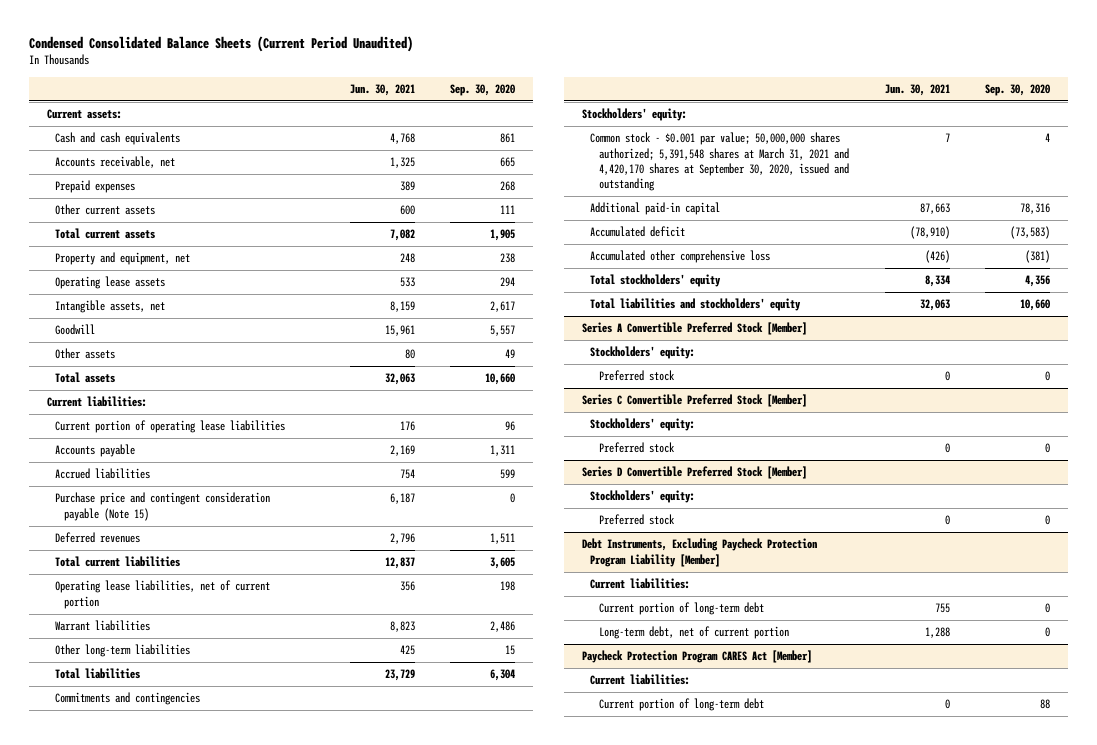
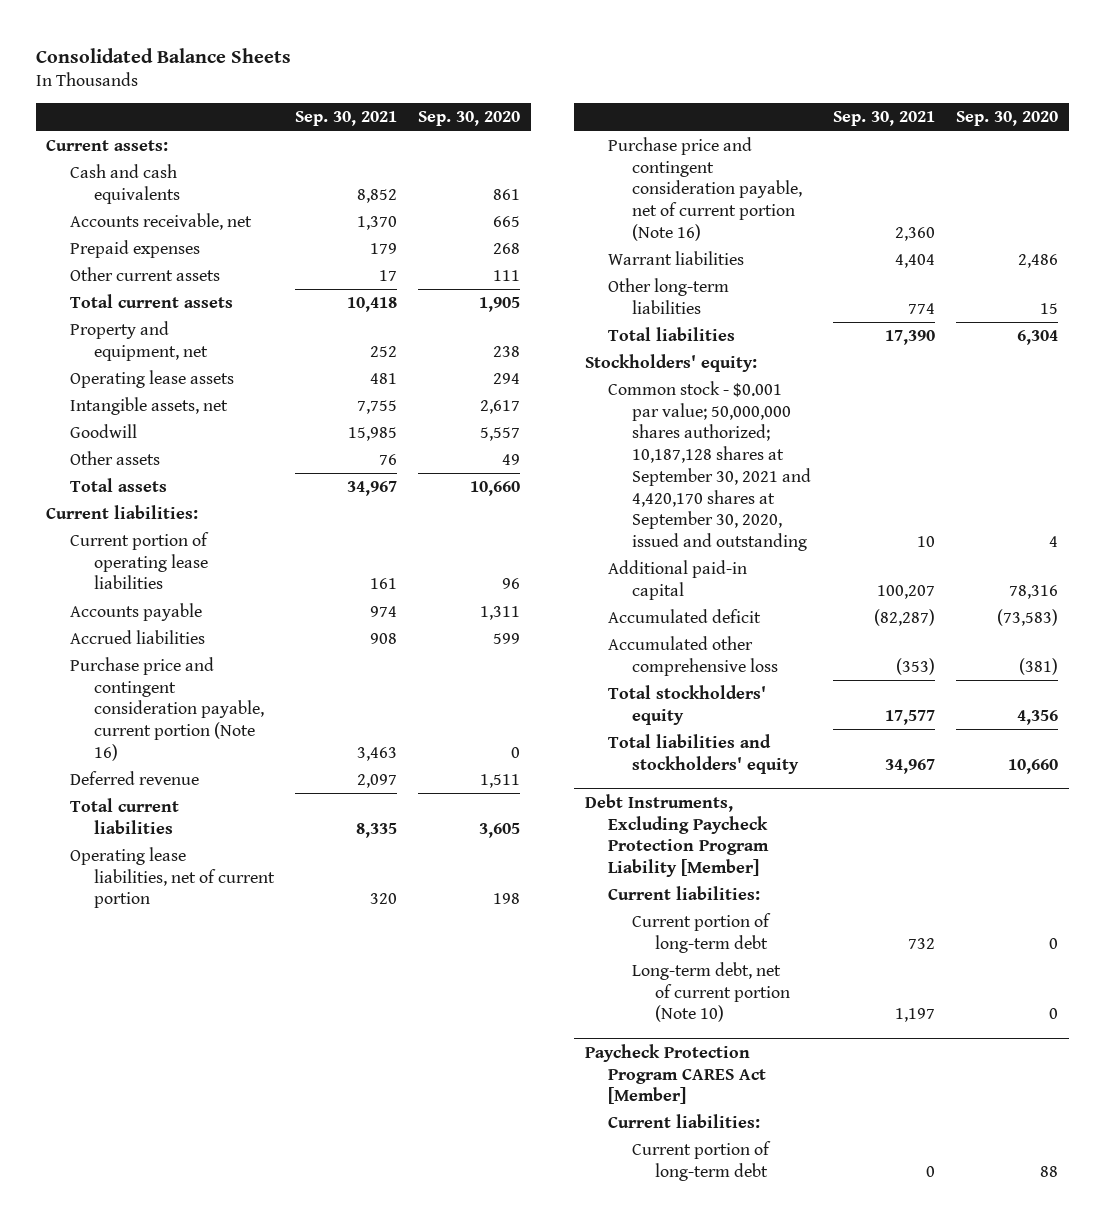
- Condensed Consolidated Balance Sheets (Current Period Unaudited)
+ Consolidated Balance Sheets
- | Jun. 30, 2021 | Sep. 30, 2020
+ | Sep. 30, 2021 | Sep. 30, 2020
- Purchase price and contingent consideration payable (Note 15) | 6,187 | 0
- Deferred revenues | 2,796 | 1,511
+ Purchase price and contingent consideration payable, current portion (Note 16) | 3,463 | 0
+ Deferred revenue | 2,097 | 1,511
+ Purchase price and contingent consideration payable, net of current portion (Note 16) | 2,360 |
- Commitments and contingencies
- Common stock - $0.001 par value; 50,000,000 shares authorized; 5,391,548 shares at March 31, 2021 and 4,420,170 shares at September 30, 2020, issued and outstanding | 7 | 4
+ Common stock - $0.001 par value; 50,000,000 shares authorized; 10,187,128 shares at September 30, 2021 and 4,420,170 shares at September 30, 2020, issued and outstanding | 10 | 4
- Series A Convertible Preferred Stock [Member]
- Stockholders' equity:
- Preferred stock | 0 | 0
- Series C Convertible Preferred Stock [Member]
- Stockholders' equity:
- Preferred stock | 0 | 0
- Series D Convertible Preferred Stock [Member]
- Stockholders' equity:
- Preferred stock | 0 | 0
@ Debt Instruments, Excluding Paycheck Protection Program Liability [Member]
- Long-term debt, net of current portion | 1,288 | 0
+ Long-term debt, net of current portion (Note 10) | 1,197 | 0

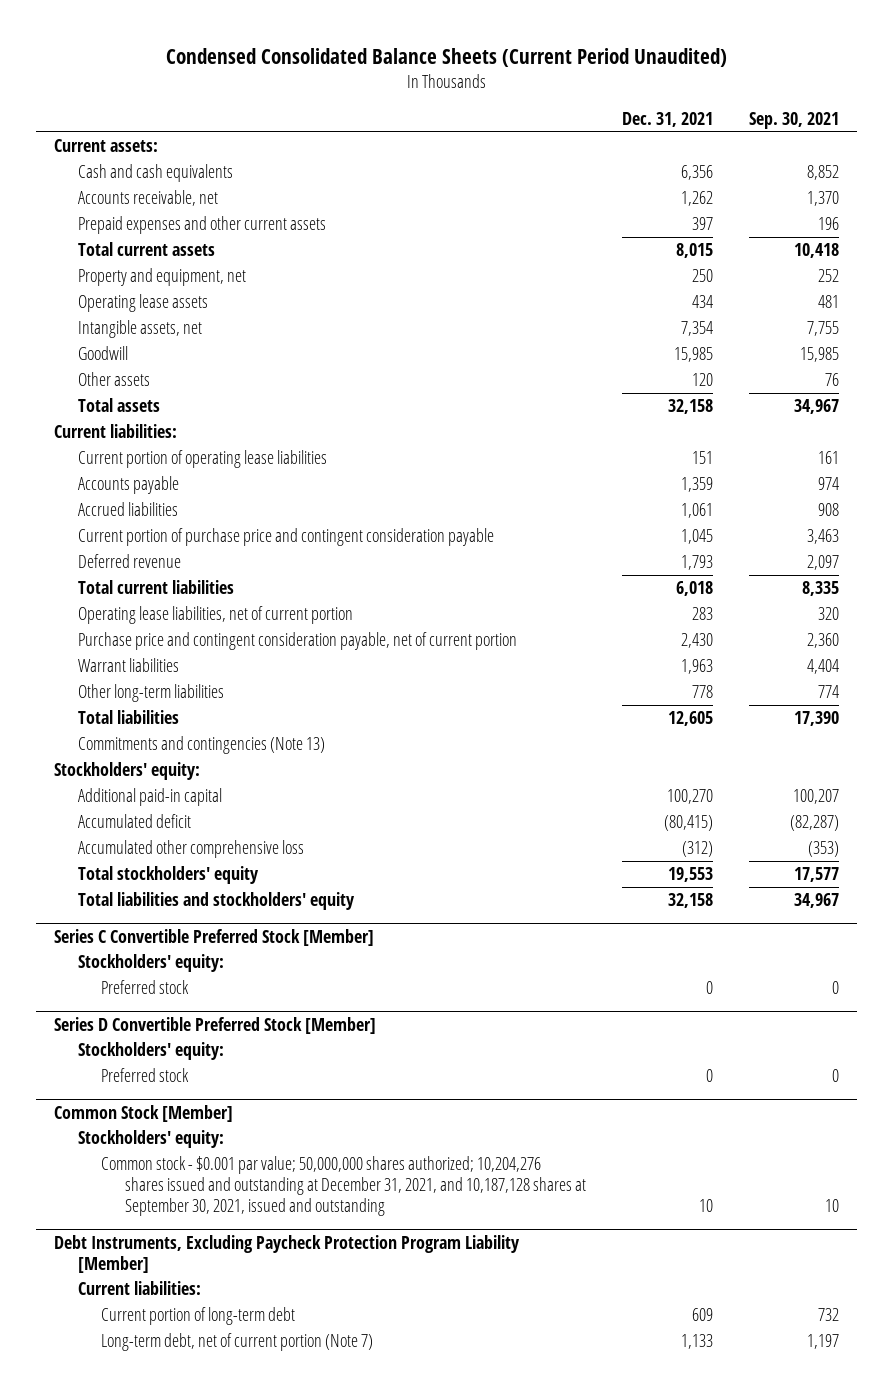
- Consolidated Balance Sheets
+ Condensed Consolidated Balance Sheets (Current Period Unaudited)
- | Sep. 30, 2021 | Sep. 30, 2020
+ | Dec. 31, 2021 | Sep. 30, 2021
- Prepaid expenses | 179 | 268
- Other current assets | 17 | 111
+ Prepaid expenses and other current assets | 397 | 196
- Purchase price and contingent consideration payable, current portion (Note 16) | 3,463 | 0
+ Current portion of purchase price and contingent consideration payable | 1,045 | 3,463
- Purchase price and contingent consideration payable, net of current portion (Note 16) | 2,360 |
+ Purchase price and contingent consideration payable, net of current portion | 2,430 | 2,360
+ Commitments and contingencies (Note 13)
- Common stock - $0.001 par value; 50,000,000 shares authorized; 10,187,128 shares at September 30, 2021 and 4,420,170 shares at September 30, 2020, issued and outstanding | 10 | 4
+ Series C Convertible Preferred Stock [Member]
+ Stockholders' equity:
+ Preferred stock | 0 | 0
+ Series D Convertible Preferred Stock [Member]
+ Stockholders' equity:
+ Preferred stock | 0 | 0
+ Common Stock [Member]
+ Stockholders' equity:
+ Common stock - $0.001 par value; 50,000,000 shares authorized; 10,204,276 shares issued and outstanding at December 31, 2021, and 10,187,128 shares at September 30, 2021, issued and outstanding | 10 | 10
@ Debt Instruments, Excluding Paycheck Protection Program Liability [Member]
- Long-term debt, net of current portion (Note 10) | 1,197 | 0
- Paycheck Protection Program CARES Act [Member]
- Current liabilities:
- Current portion of long-term debt | 0 | 88
@ Debt Instruments, Excluding Paycheck Protection Program Liability [Member]
+ Long-term debt, net of current portion (Note 7) | 1,133 | 1,197

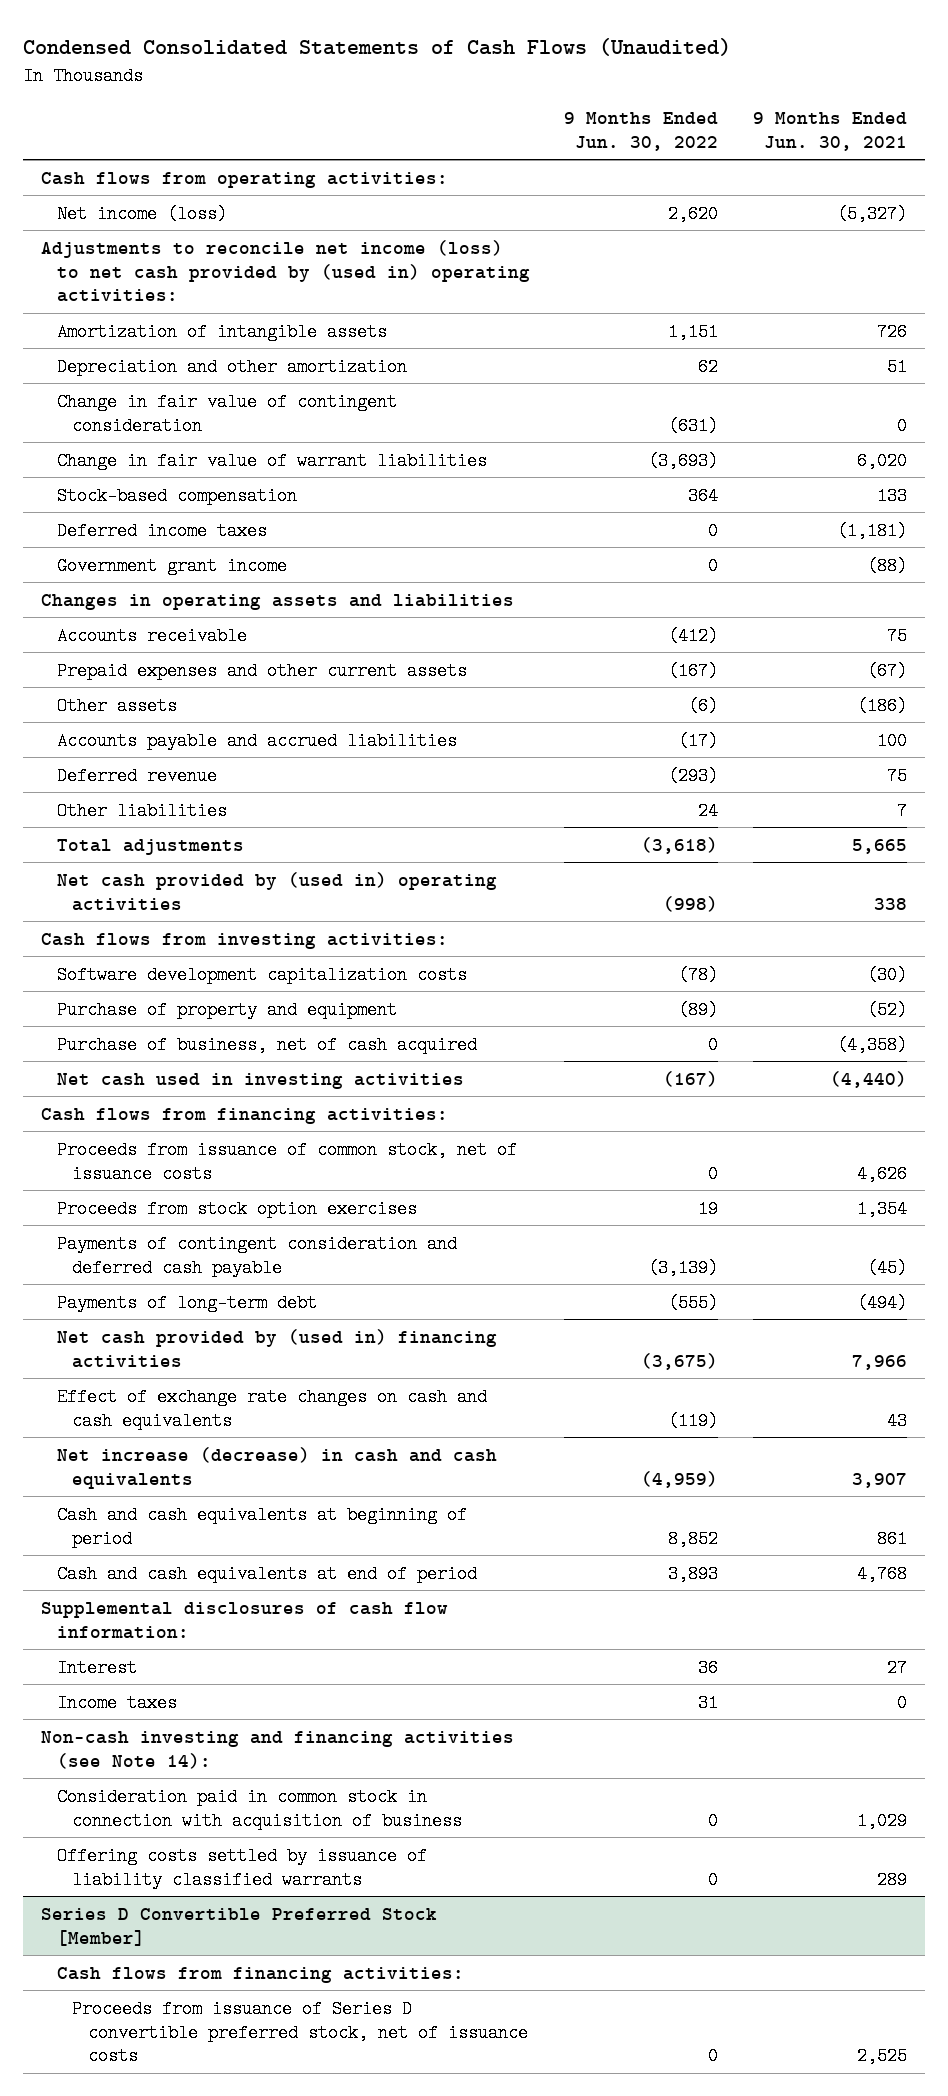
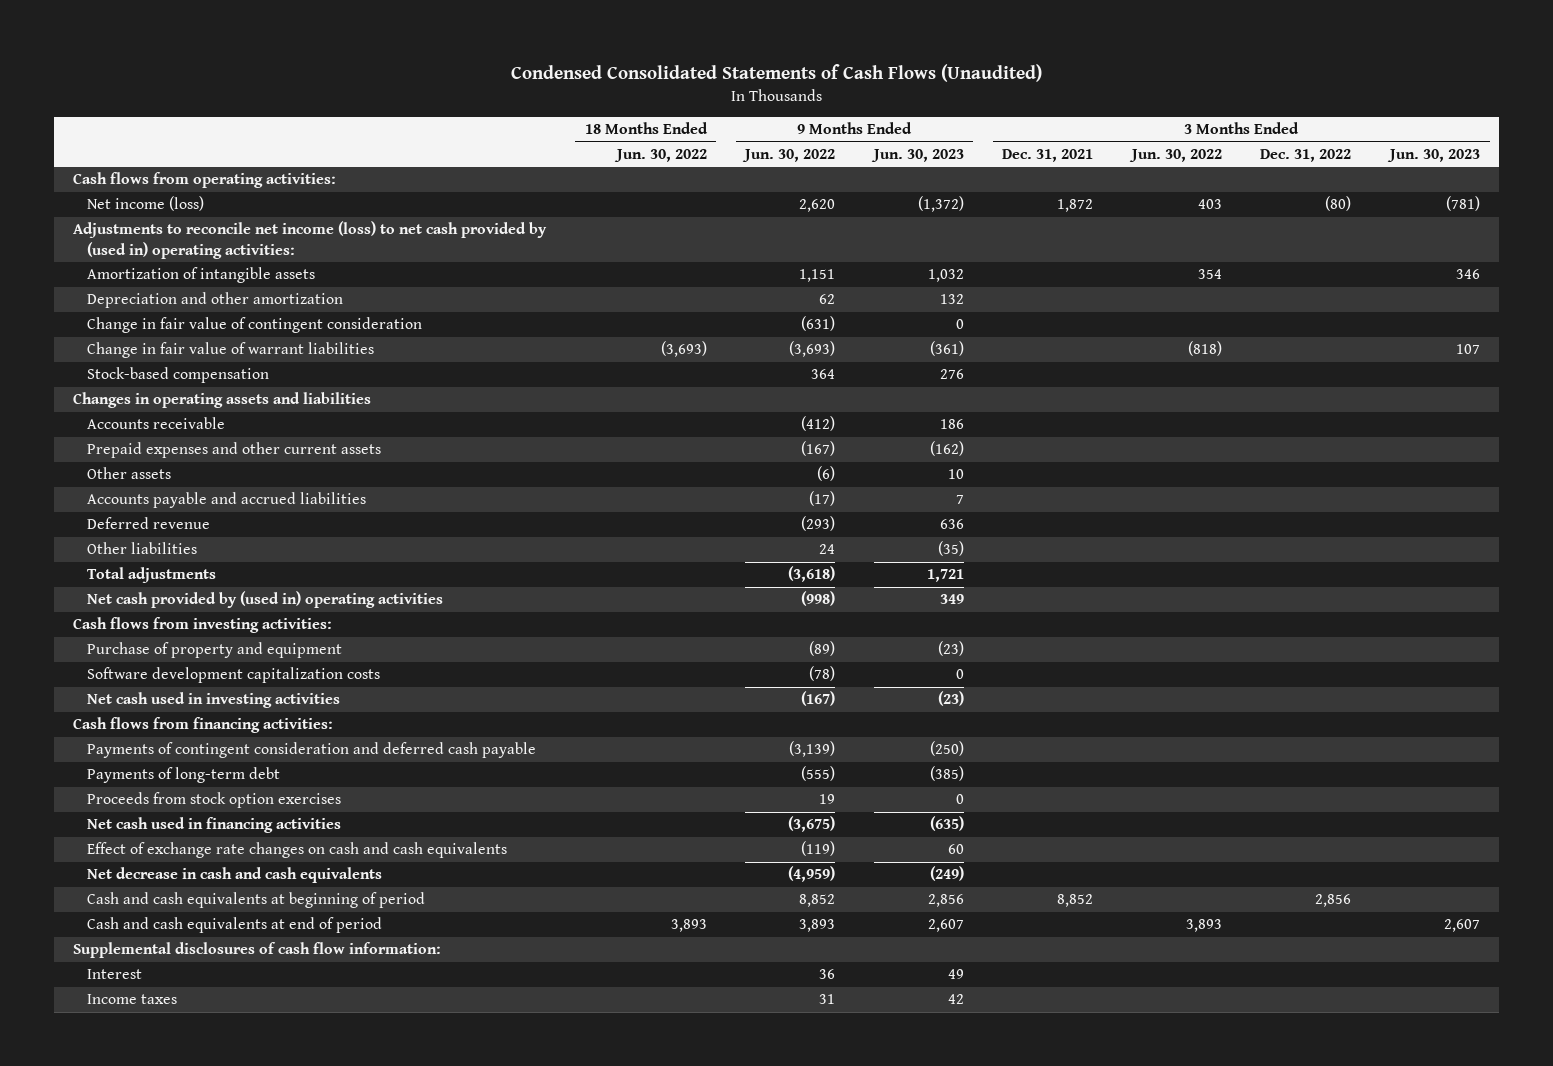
- | 9 Months Ended Jun. 30, 2022 | 9 Months Ended Jun. 30, 2021
+ | 18 Months Ended Jun. 30, 2022 | 9 Months Ended Jun. 30, 2022 | 9 Months Ended Jun. 30, 2023 | 3 Months Ended Dec. 31, 2021 | 3 Months Ended Jun. 30, 2022 | 3 Months Ended Dec. 31, 2022 | 3 Months Ended Jun. 30, 2023
- Deferred income taxes | 0 | (1,181)
- Government grant income | 0 | (88)
- Purchase of business, net of cash acquired | 0 | (4,358)
moved down: Software development capitalization costs | | (78) | 0 | | | |
- Proceeds from issuance of common stock, net of issuance costs | 0 | 4,626
- Net cash provided by (used in) financing activities | (3,675) | 7,966
moved down: Proceeds from stock option exercises | | 19 | 0 | | | |
+ Net cash used in financing activities | | (3,675) | (635) | | | |
- Net increase (decrease) in cash and cash equivalents | (4,959) | 3,907
+ Net decrease in cash and cash equivalents | | (4,959) | (249) | | | |
- Non-cash investing and financing activities (see Note 14):
- Consideration paid in common stock in connection with acquisition of business | 0 | 1,029
- Offering costs settled by issuance of liability classified warrants | 0 | 289
- Series D Convertible Preferred Stock [Member]
- Cash flows from financing activities:
- Proceeds from issuance of Series D convertible preferred stock, net of issuance costs | 0 | 2,525

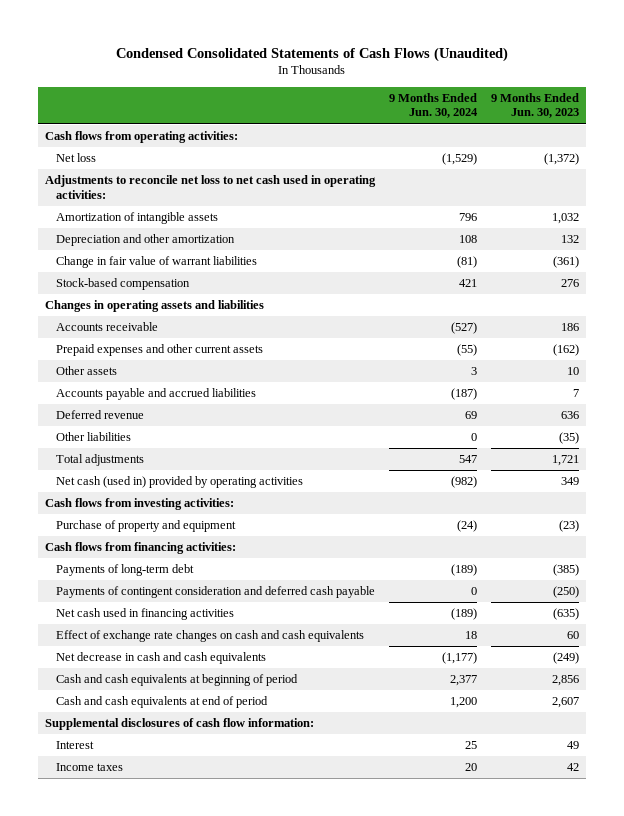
- | 18 Months Ended Jun. 30, 2022 | 9 Months Ended Jun. 30, 2022 | 9 Months Ended Jun. 30, 2023 | 3 Months Ended Dec. 31, 2021 | 3 Months Ended Jun. 30, 2022 | 3 Months Ended Dec. 31, 2022 | 3 Months Ended Jun. 30, 2023
+ | 9 Months Ended Jun. 30, 2024 | 9 Months Ended Jun. 30, 2023
- Net income (loss) | | 2,620 | (1,372) | 1,872 | 403 | (80) | (781)
- Adjustments to reconcile net income (loss) to net cash provided by (used in) operating activities:
+ Net loss | (1,529) | (1,372)
+ Adjustments to reconcile net loss to net cash used in operating activities:
- Change in fair value of contingent consideration | | (631) | 0 | | | |
- Net cash provided by (used in) operating activities | | (998) | 349 | | | |
+ Net cash (used in) provided by operating activities | (982) | 349
- Software development capitalization costs | | (78) | 0 | | | |
- Net cash used in investing activities | | (167) | (23) | | | |
- Proceeds from stock option exercises | | 19 | 0 | | | |
moved down: Payments of contingent consideration and deferred cash payable | 0 | (250)

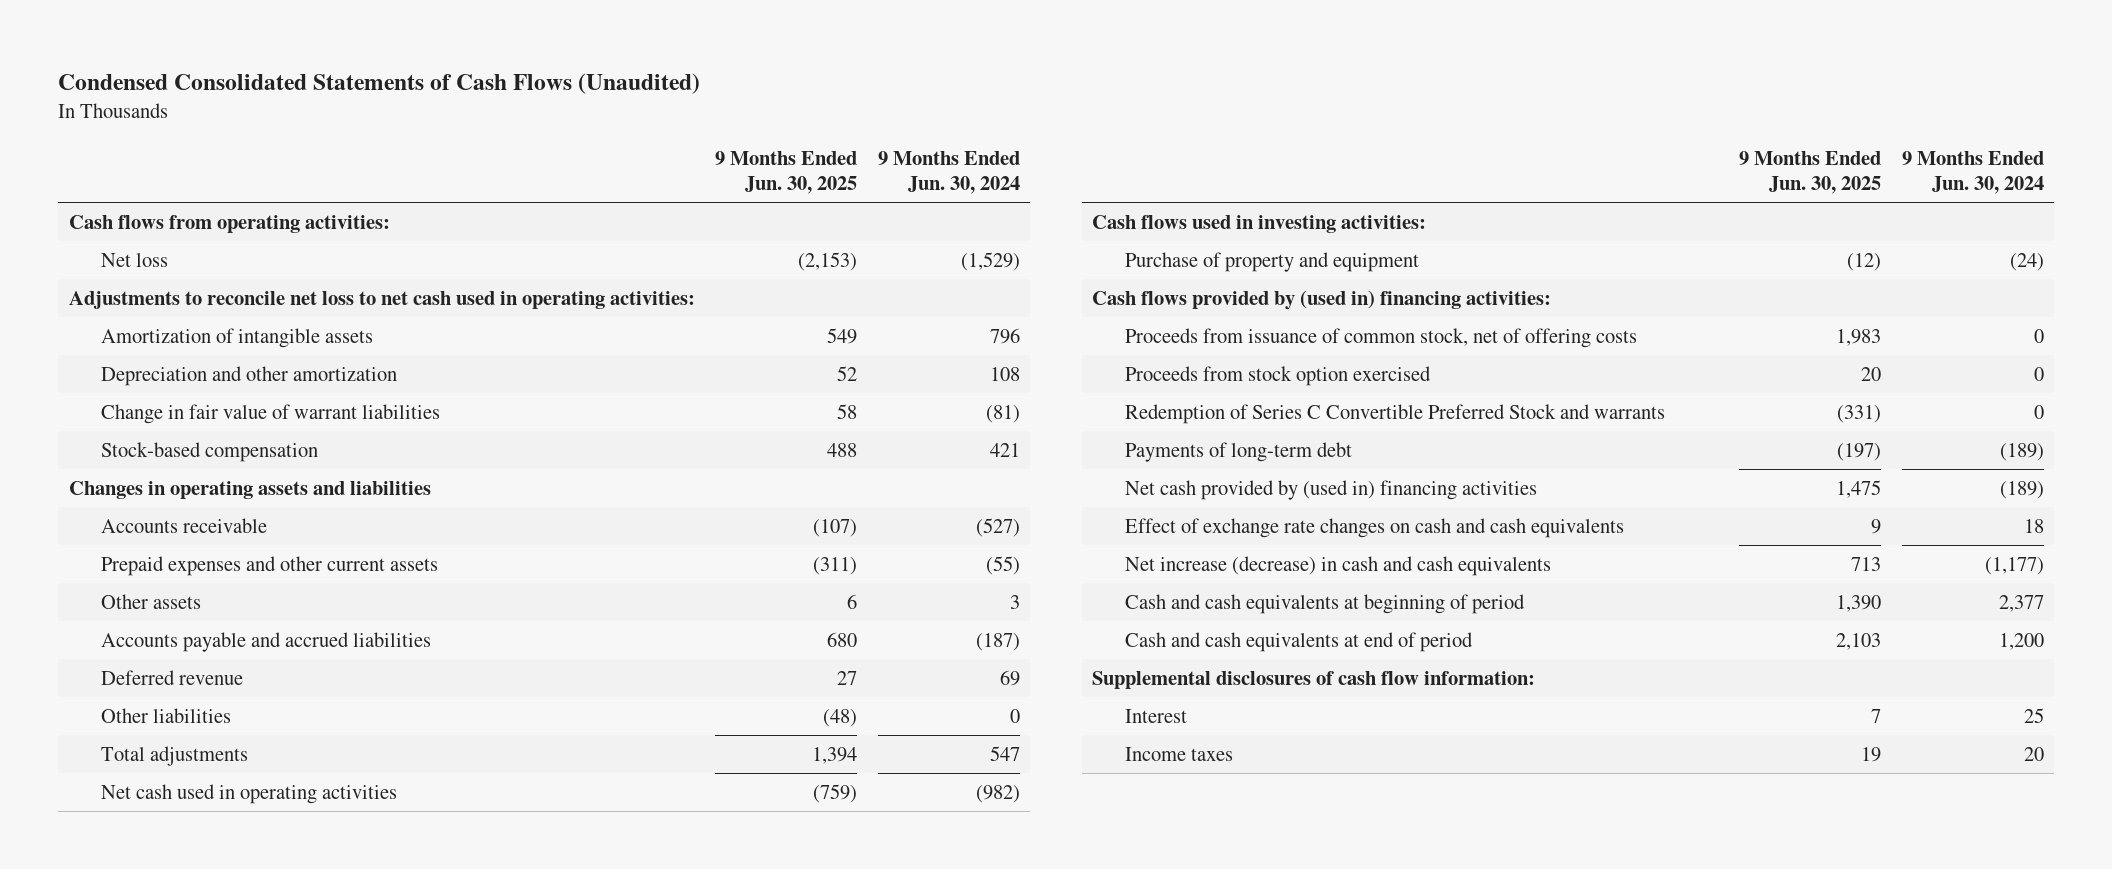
- | 9 Months Ended Jun. 30, 2024 | 9 Months Ended Jun. 30, 2023
+ | 9 Months Ended Jun. 30, 2025 | 9 Months Ended Jun. 30, 2024
- Net cash (used in) provided by operating activities | (982) | 349
- Cash flows from investing activities:
+ Net cash used in operating activities | (759) | (982)
+ Cash flows used in investing activities:
- Cash flows from financing activities:
+ Cash flows provided by (used in) financing activities:
+ Proceeds from issuance of common stock, net of offering costs | 1,983 | 0
+ Proceeds from stock option exercised | 20 | 0
+ Redemption of Series C Convertible Preferred Stock and warrants | (331) | 0
- Payments of contingent consideration and deferred cash payable | 0 | (250)
- Net cash used in financing activities | (189) | (635)
+ Net cash provided by (used in) financing activities | 1,475 | (189)
- Net decrease in cash and cash equivalents | (1,177) | (249)
+ Net increase (decrease) in cash and cash equivalents | 713 | (1,177)

